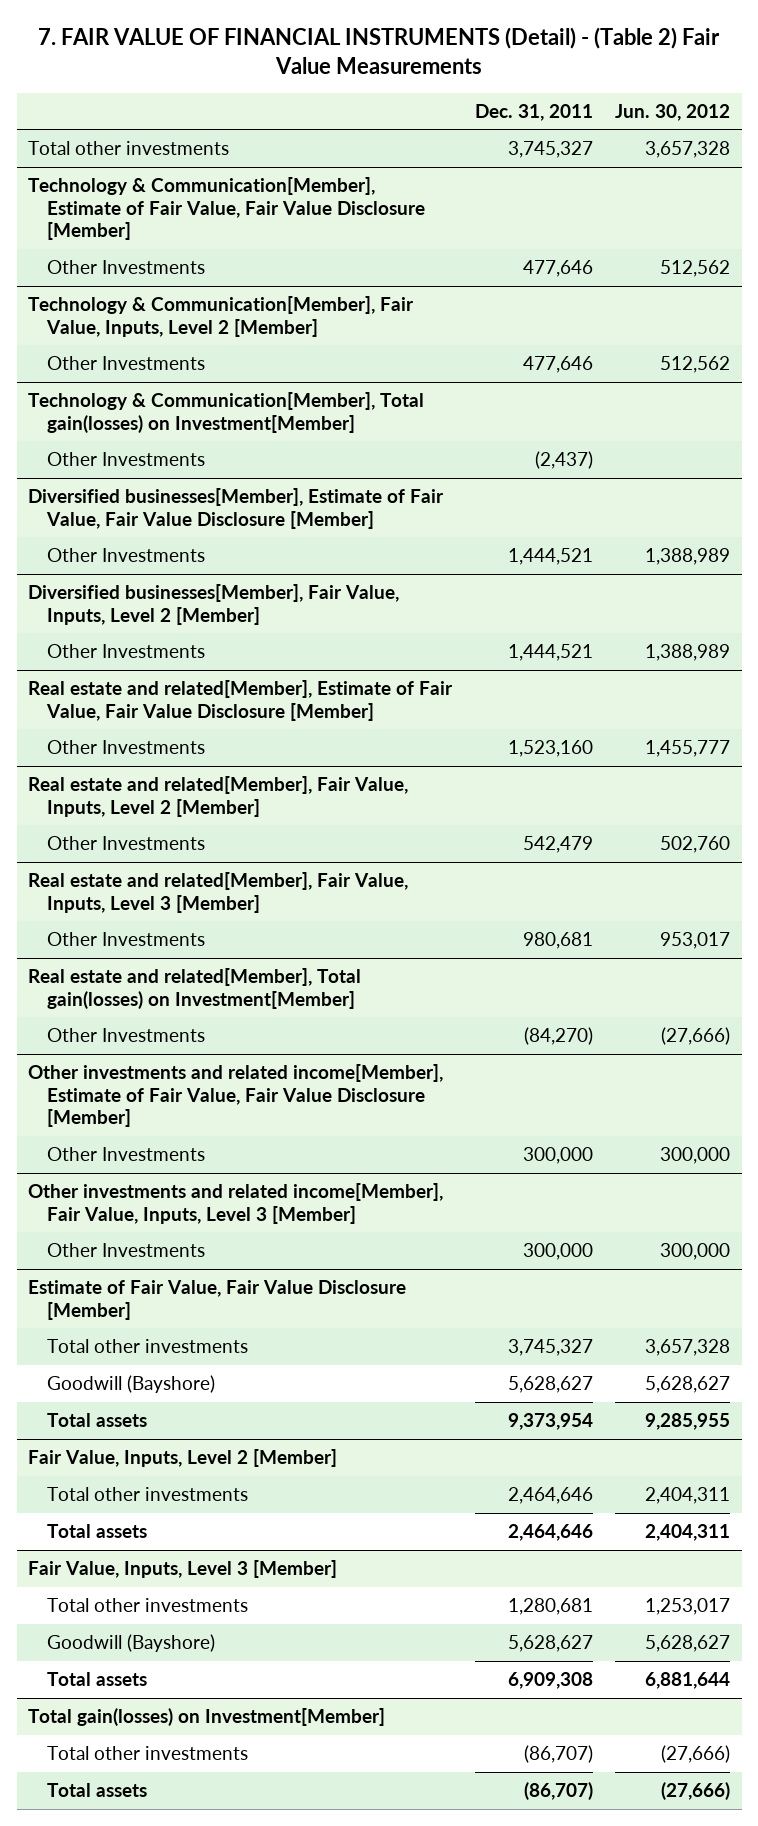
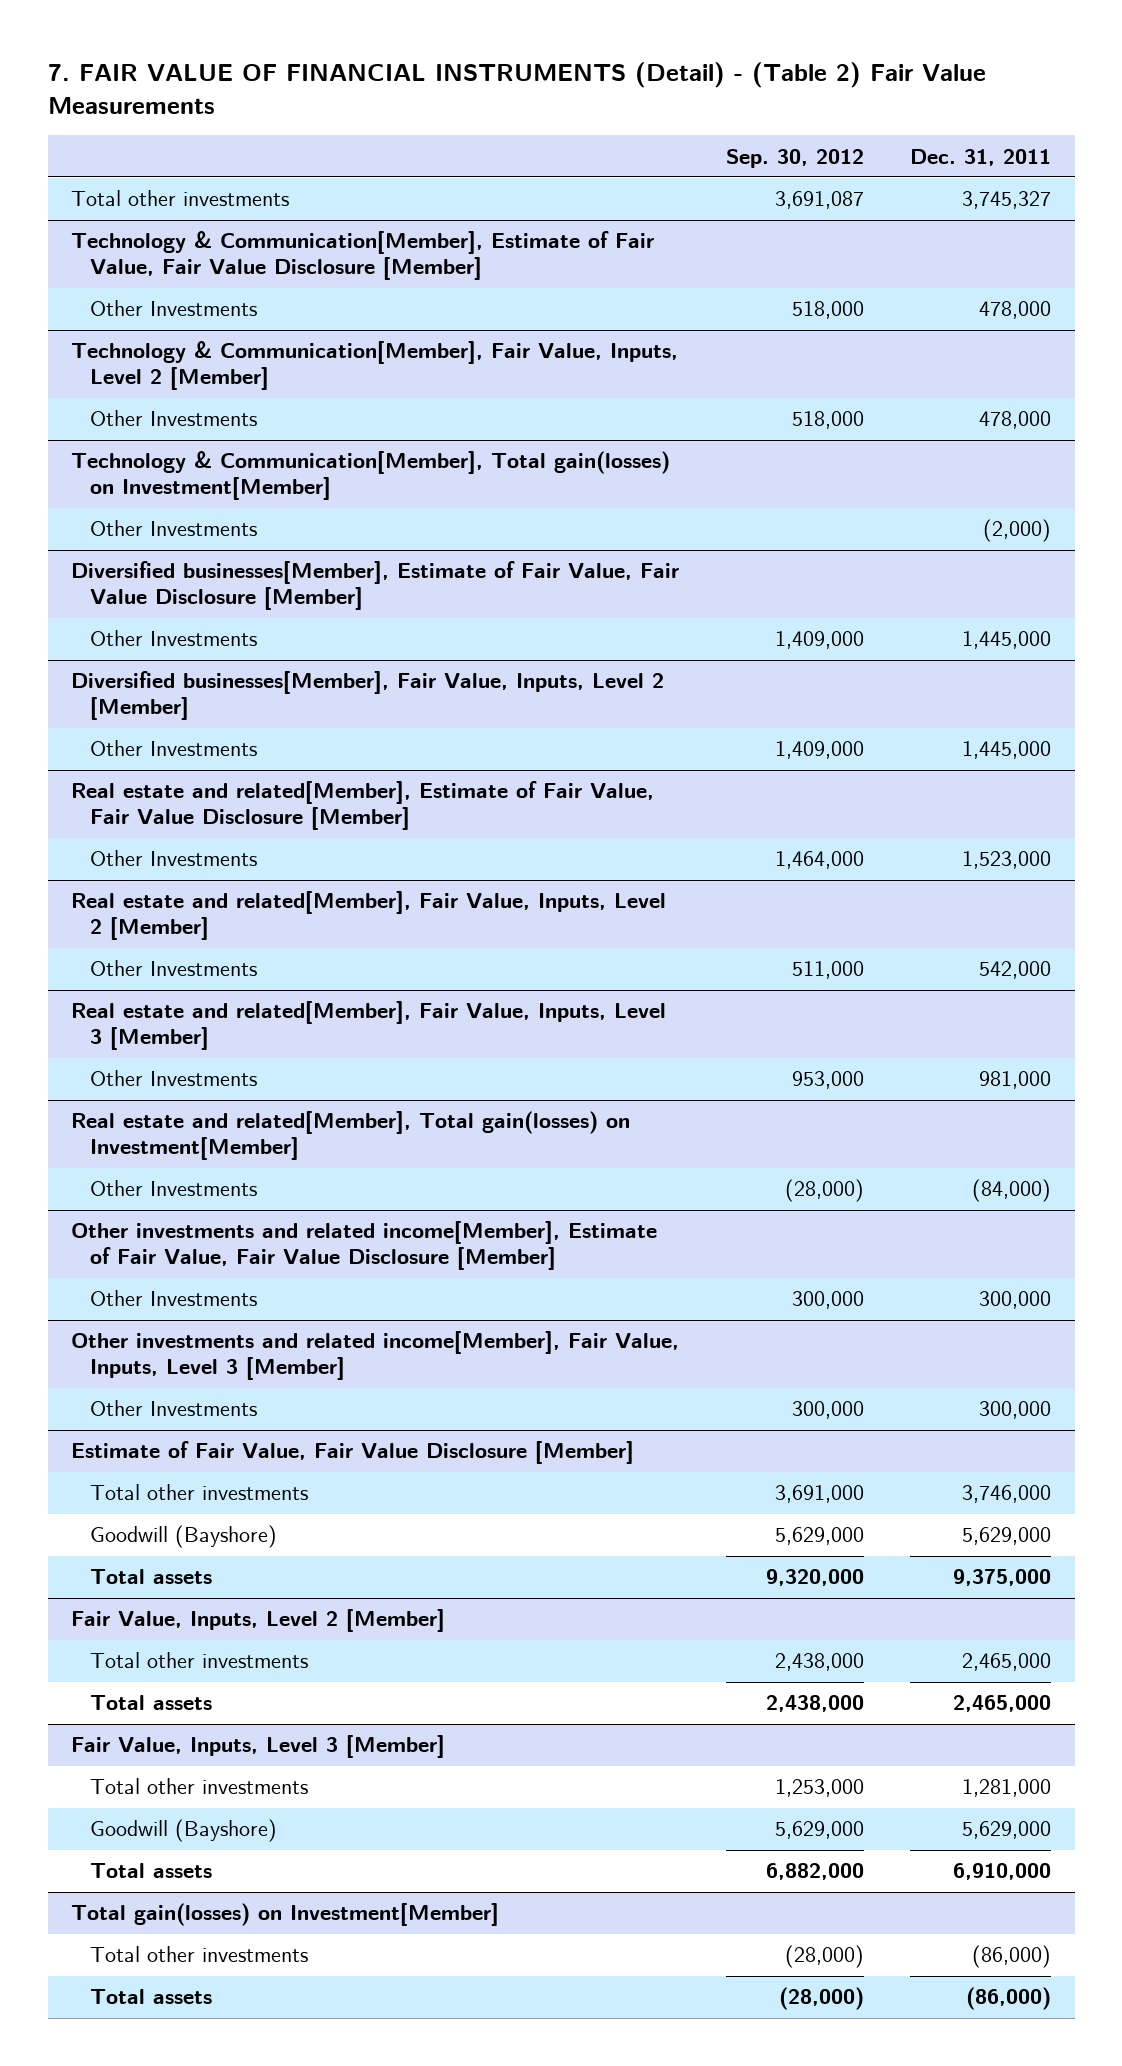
- | Dec. 31, 2011 | Jun. 30, 2012
+ | Sep. 30, 2012 | Dec. 31, 2011
@ Technology & Communication[Member], Estimate of Fair Value, Fair Value Disclosure [Member]
- Other Investments | 477,646 | 512,562
+ Other Investments | 518,000 | 478,000
@ Technology & Communication[Member], Fair Value, Inputs, Level 2 [Member]
- Other Investments | 477,646 | 512,562
+ Other Investments | 518,000 | 478,000
@ Technology & Communication[Member], Total gain(losses) on Investment[Member]
- Other Investments | (2,437) |
+ Other Investments | | (2,000)
@ Diversified businesses[Member], Estimate of Fair Value, Fair Value Disclosure [Member]
- Other Investments | 1,444,521 | 1,388,989
+ Other Investments | 1,409,000 | 1,445,000
@ Diversified businesses[Member], Fair Value, Inputs, Level 2 [Member]
- Other Investments | 1,444,521 | 1,388,989
+ Other Investments | 1,409,000 | 1,445,000
@ Real estate and related[Member], Estimate of Fair Value, Fair Value Disclosure [Member]
- Other Investments | 1,523,160 | 1,455,777
+ Other Investments | 1,464,000 | 1,523,000
@ Real estate and related[Member], Fair Value, Inputs, Level 2 [Member]
- Other Investments | 542,479 | 502,760
+ Other Investments | 511,000 | 542,000
@ Real estate and related[Member], Fair Value, Inputs, Level 3 [Member]
- Other Investments | 980,681 | 953,017
+ Other Investments | 953,000 | 981,000
@ Real estate and related[Member], Total gain(losses) on Investment[Member]
- Other Investments | (84,270) | (27,666)
+ Other Investments | (28,000) | (84,000)
@ Estimate of Fair Value, Fair Value Disclosure [Member]
- Total other investments | 3,745,327 | 3,657,328
- Goodwill (Bayshore) | 5,628,627 | 5,628,627
- Total assets | 9,373,954 | 9,285,955
+ Total other investments | 3,691,000 | 3,746,000
+ Goodwill (Bayshore) | 5,629,000 | 5,629,000
+ Total assets | 9,320,000 | 9,375,000
@ Fair Value, Inputs, Level 2 [Member]
- Total other investments | 2,464,646 | 2,404,311
- Total assets | 2,464,646 | 2,404,311
+ Total other investments | 2,438,000 | 2,465,000
+ Total assets | 2,438,000 | 2,465,000
@ Fair Value, Inputs, Level 3 [Member]
- Total other investments | 1,280,681 | 1,253,017
- Goodwill (Bayshore) | 5,628,627 | 5,628,627
- Total assets | 6,909,308 | 6,881,644
+ Total other investments | 1,253,000 | 1,281,000
+ Goodwill (Bayshore) | 5,629,000 | 5,629,000
+ Total assets | 6,882,000 | 6,910,000
@ Total gain(losses) on Investment[Member]
- Total other investments | (86,707) | (27,666)
- Total assets | (86,707) | (27,666)
+ Total other investments | (28,000) | (86,000)
+ Total assets | (28,000) | (86,000)

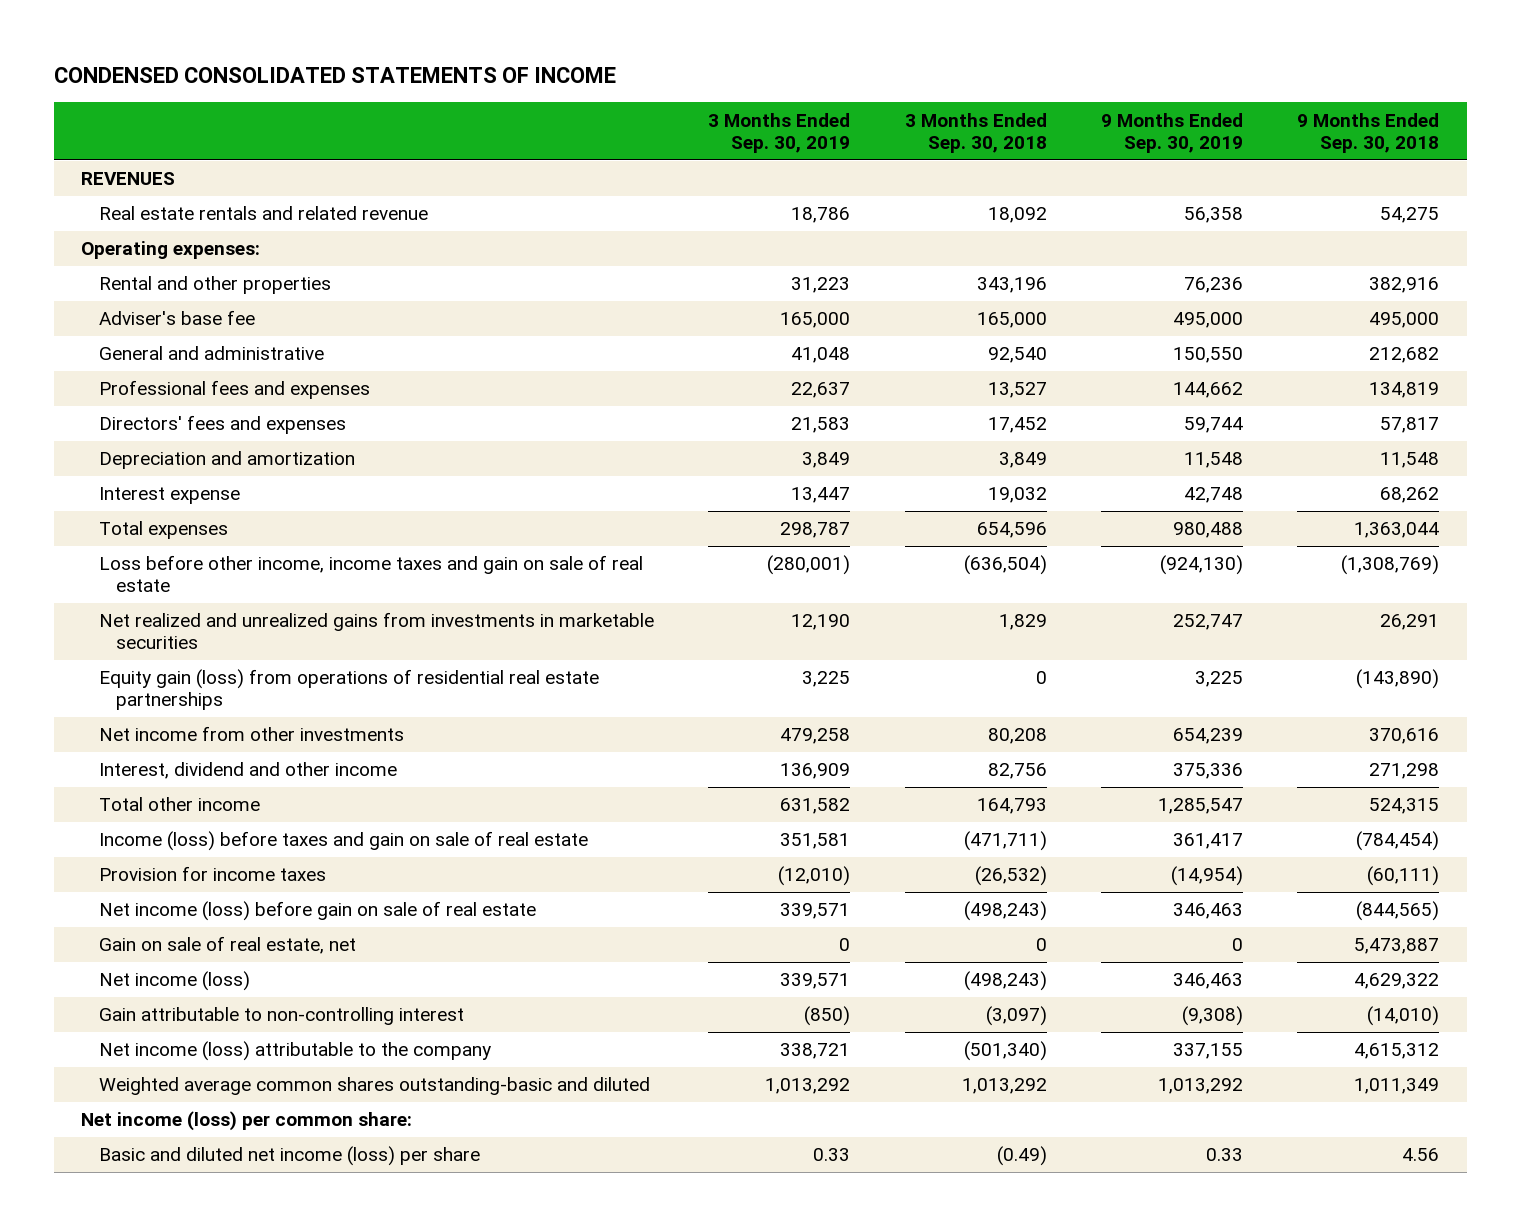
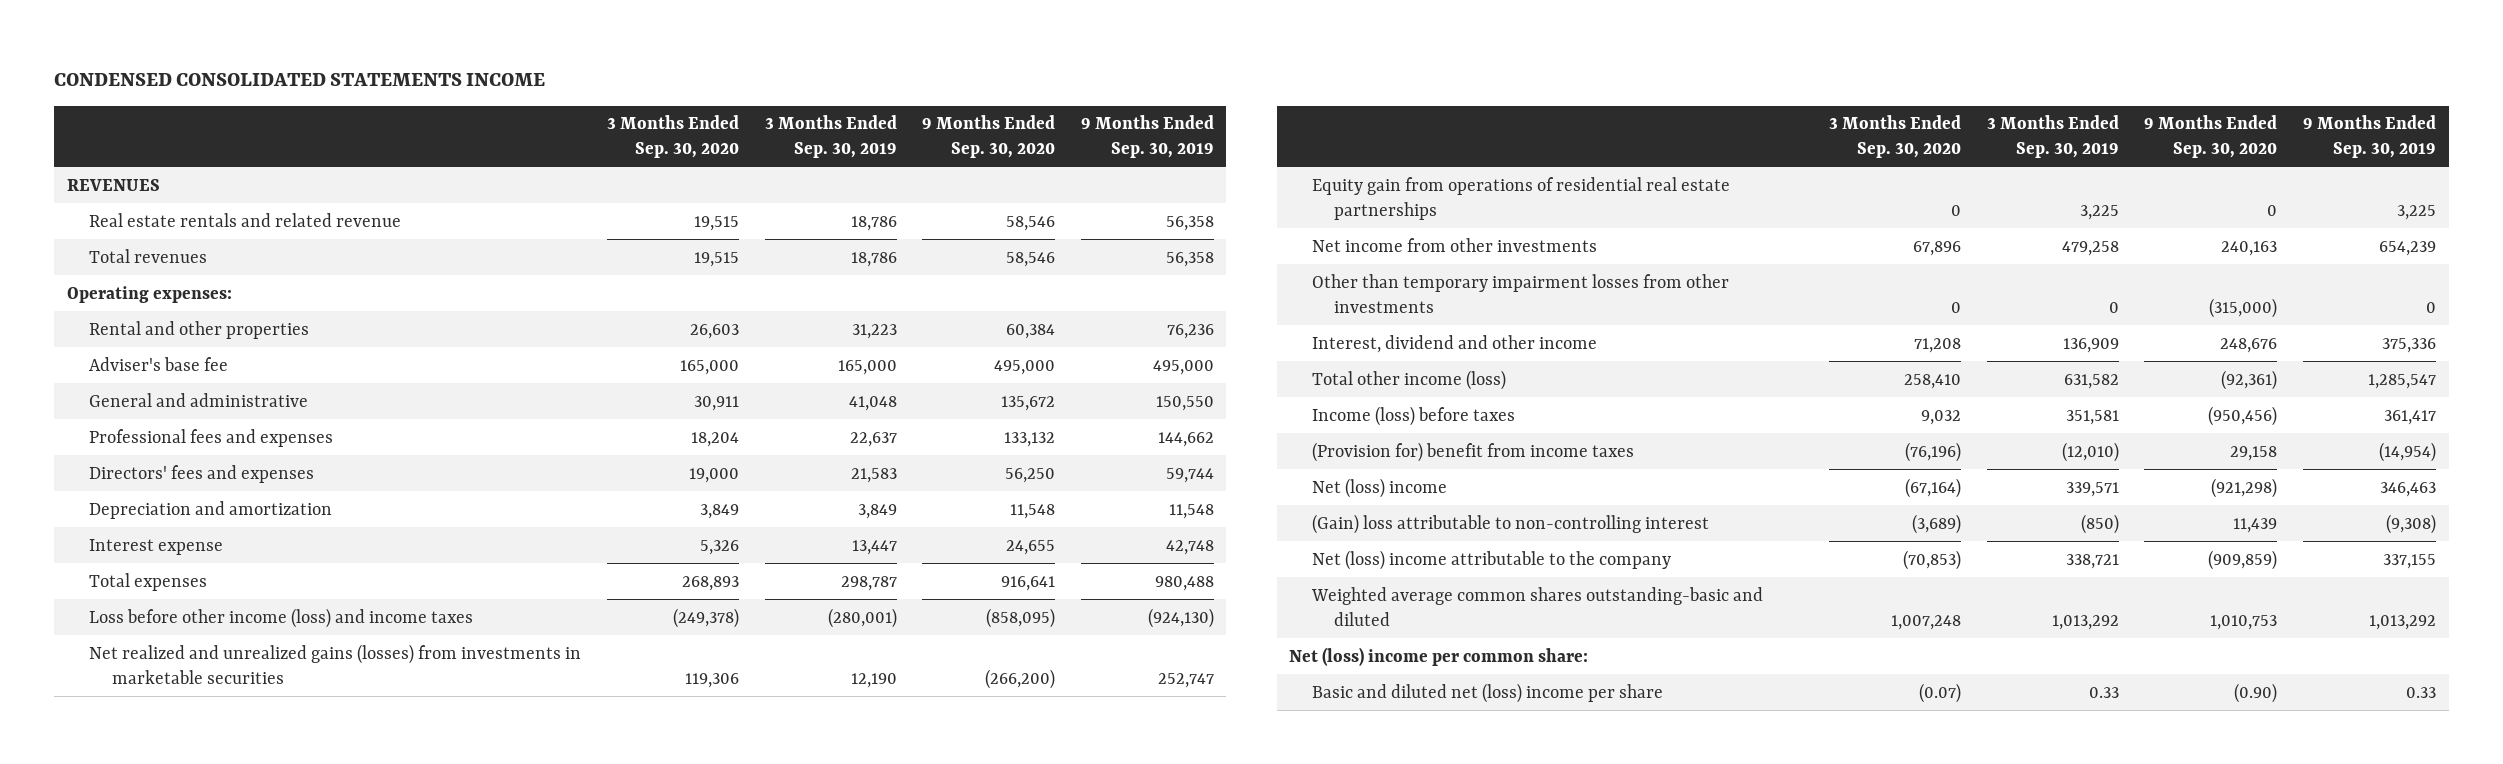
- CONDENSED CONSOLIDATED STATEMENTS OF INCOME
+ CONDENSED CONSOLIDATED STATEMENTS INCOME
- | 3 Months Ended Sep. 30, 2019 | 3 Months Ended Sep. 30, 2018 | 9 Months Ended Sep. 30, 2019 | 9 Months Ended Sep. 30, 2018
+ | 3 Months Ended Sep. 30, 2020 | 3 Months Ended Sep. 30, 2019 | 9 Months Ended Sep. 30, 2020 | 9 Months Ended Sep. 30, 2019
+ Total revenues | 19,515 | 18,786 | 58,546 | 56,358
- Loss before other income, income taxes and gain on sale of real estate | (280,001) | (636,504) | (924,130) | (1,308,769)
- Net realized and unrealized gains from investments in marketable securities | 12,190 | 1,829 | 252,747 | 26,291
- Equity gain (loss) from operations of residential real estate partnerships | 3,225 | 0 | 3,225 | (143,890)
+ Loss before other income (loss) and income taxes | (249,378) | (280,001) | (858,095) | (924,130)
+ Net realized and unrealized gains (losses) from investments in marketable securities | 119,306 | 12,190 | (266,200) | 252,747
+ Equity gain from operations of residential real estate partnerships | 0 | 3,225 | 0 | 3,225
+ Other than temporary impairment losses from other investments | 0 | 0 | (315,000) | 0
- Total other income | 631,582 | 164,793 | 1,285,547 | 524,315
- Income (loss) before taxes and gain on sale of real estate | 351,581 | (471,711) | 361,417 | (784,454)
- Provision for income taxes | (12,010) | (26,532) | (14,954) | (60,111)
- Net income (loss) before gain on sale of real estate | 339,571 | (498,243) | 346,463 | (844,565)
- Gain on sale of real estate, net | 0 | 0 | 0 | 5,473,887
- Net income (loss) | 339,571 | (498,243) | 346,463 | 4,629,322
- Gain attributable to non-controlling interest | (850) | (3,097) | (9,308) | (14,010)
- Net income (loss) attributable to the company | 338,721 | (501,340) | 337,155 | 4,615,312
+ Total other income (loss) | 258,410 | 631,582 | (92,361) | 1,285,547
+ Income (loss) before taxes | 9,032 | 351,581 | (950,456) | 361,417
+ (Provision for) benefit from income taxes | (76,196) | (12,010) | 29,158 | (14,954)
+ Net (loss) income | (67,164) | 339,571 | (921,298) | 346,463
+ (Gain) loss attributable to non-controlling interest | (3,689) | (850) | 11,439 | (9,308)
+ Net (loss) income attributable to the company | (70,853) | 338,721 | (909,859) | 337,155
- Net income (loss) per common share:
- Basic and diluted net income (loss) per share | 0.33 | (0.49) | 0.33 | 4.56
+ Net (loss) income per common share:
+ Basic and diluted net (loss) income per share | (0.07) | 0.33 | (0.90) | 0.33

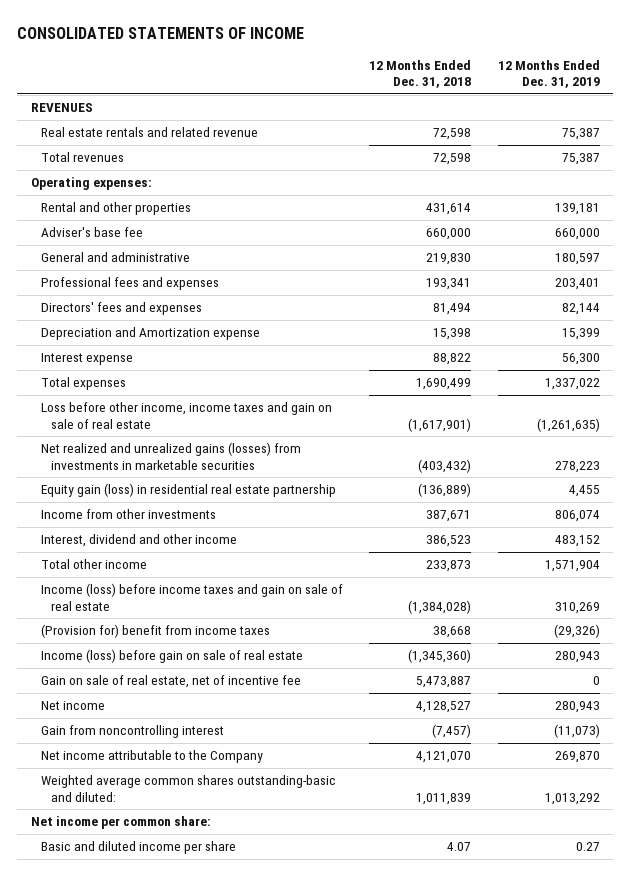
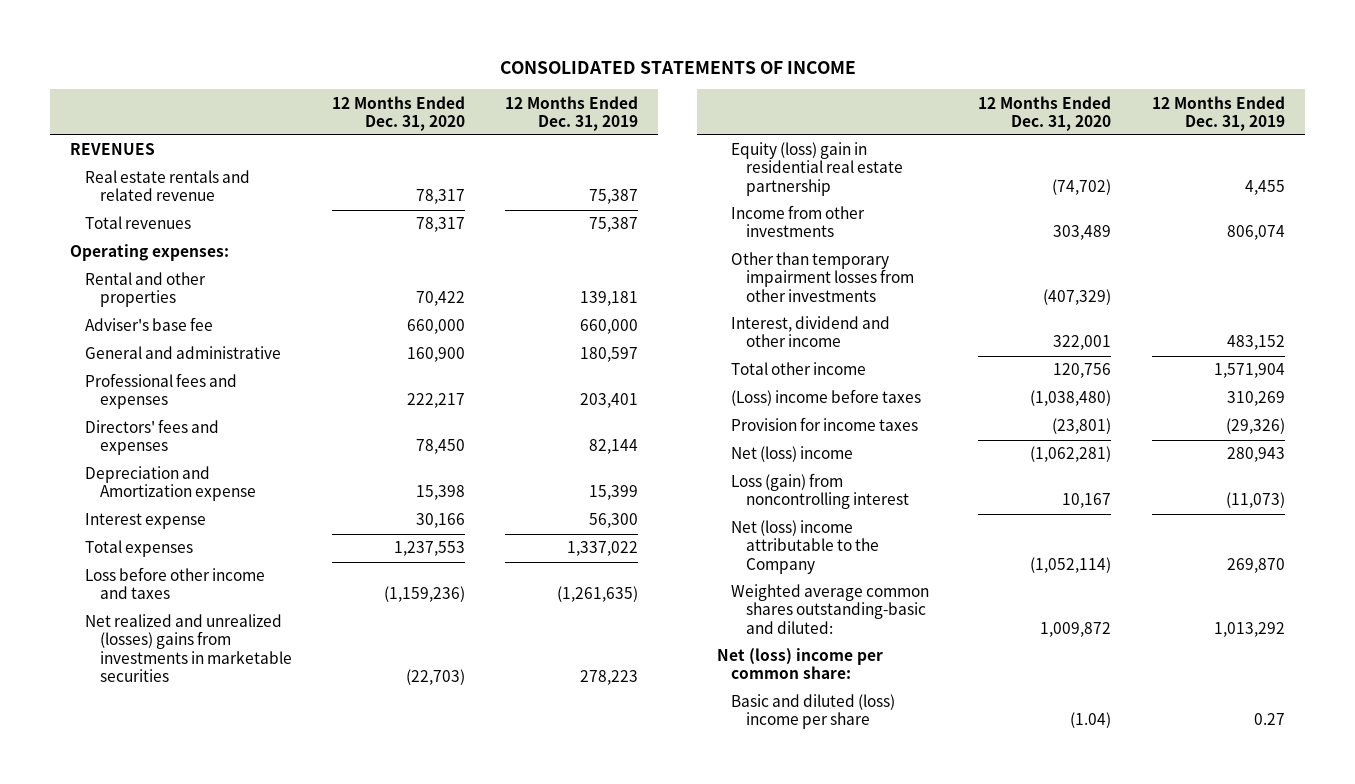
- | 12 Months Ended Dec. 31, 2018 | 12 Months Ended Dec. 31, 2019
+ | 12 Months Ended Dec. 31, 2020 | 12 Months Ended Dec. 31, 2019
- Loss before other income, income taxes and gain on sale of real estate | (1,617,901) | (1,261,635)
- Net realized and unrealized gains (losses) from investments in marketable securities | (403,432) | 278,223
- Equity gain (loss) in residential real estate partnership | (136,889) | 4,455
+ Loss before other income and taxes | (1,159,236) | (1,261,635)
+ Net realized and unrealized (losses) gains from investments in marketable securities | (22,703) | 278,223
+ Equity (loss) gain in residential real estate partnership | (74,702) | 4,455
+ Other than temporary impairment losses from other investments | (407,329) |
- Income (loss) before income taxes and gain on sale of real estate | (1,384,028) | 310,269
- (Provision for) benefit from income taxes | 38,668 | (29,326)
- Income (loss) before gain on sale of real estate | (1,345,360) | 280,943
- Gain on sale of real estate, net of incentive fee | 5,473,887 | 0
- Net income | 4,128,527 | 280,943
- Gain from noncontrolling interest | (7,457) | (11,073)
- Net income attributable to the Company | 4,121,070 | 269,870
+ (Loss) income before taxes | (1,038,480) | 310,269
+ Provision for income taxes | (23,801) | (29,326)
+ Net (loss) income | (1,062,281) | 280,943
+ Loss (gain) from noncontrolling interest | 10,167 | (11,073)
+ Net (loss) income attributable to the Company | (1,052,114) | 269,870
- Net income per common share:
- Basic and diluted income per share | 4.07 | 0.27
+ Net (loss) income per common share:
+ Basic and diluted (loss) income per share | (1.04) | 0.27

